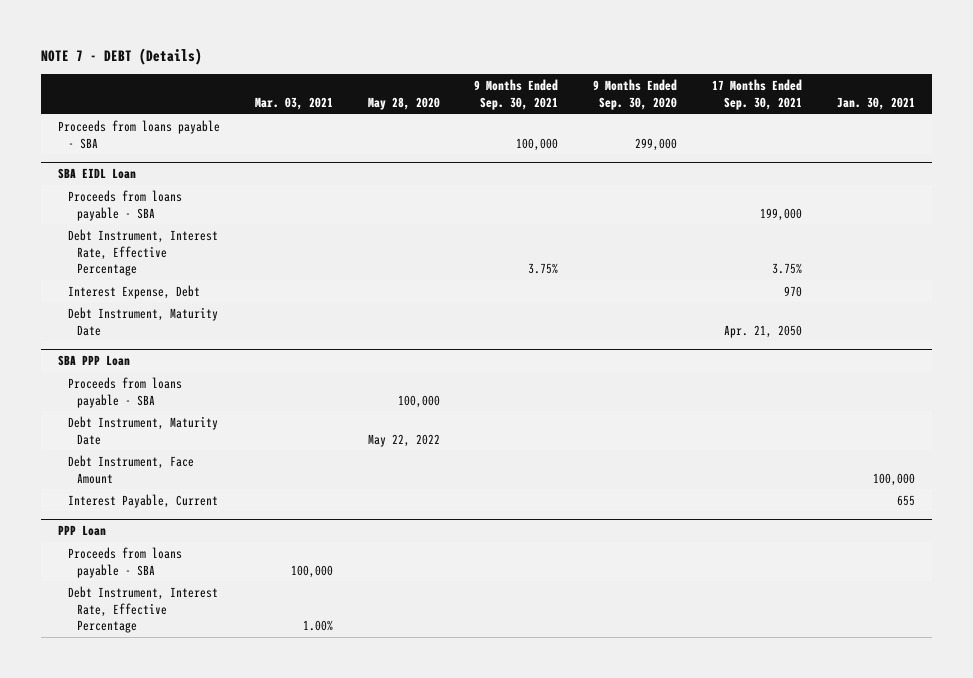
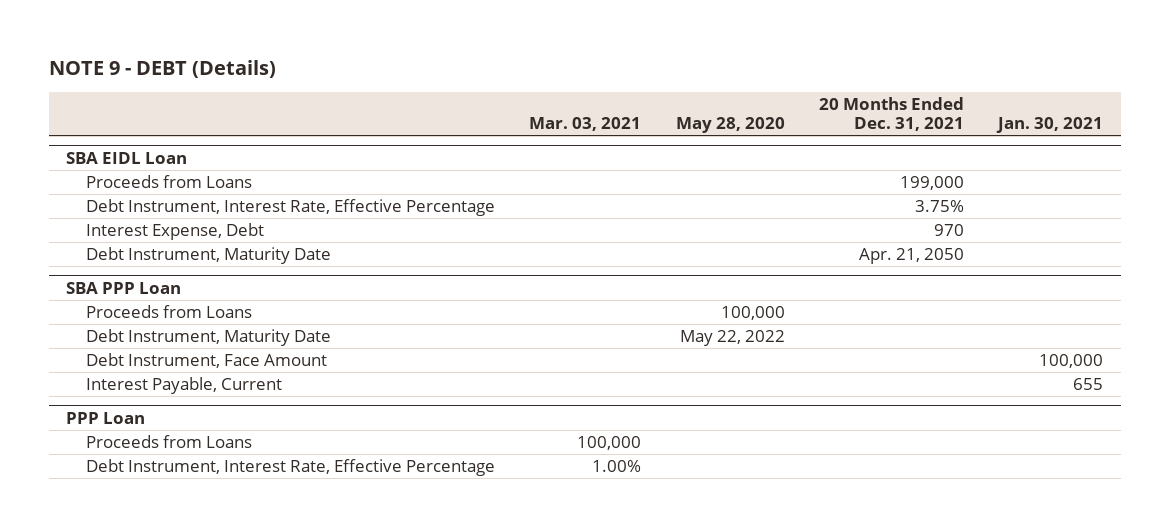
- NOTE 7 - DEBT (Details)
+ NOTE 9 - DEBT (Details)
- | Mar. 03, 2021 | May 28, 2020 | 9 Months Ended Sep. 30, 2021 | 9 Months Ended Sep. 30, 2020 | 17 Months Ended Sep. 30, 2021 | Jan. 30, 2021
+ | Mar. 03, 2021 | May 28, 2020 | 20 Months Ended Dec. 31, 2021 | Jan. 30, 2021
- Proceeds from loans payable - SBA | | | 100,000 | 299,000 | |
@ SBA EIDL Loan
- Proceeds from loans payable - SBA | | | | | 199,000 |
+ Proceeds from Loans | | | 199,000 |
@ SBA PPP Loan
- Proceeds from loans payable - SBA | | 100,000 | | | |
+ Proceeds from Loans | | 100,000 | |
@ PPP Loan
- Proceeds from loans payable - SBA | 100,000 | | | | |
+ Proceeds from Loans | 100,000 | | |

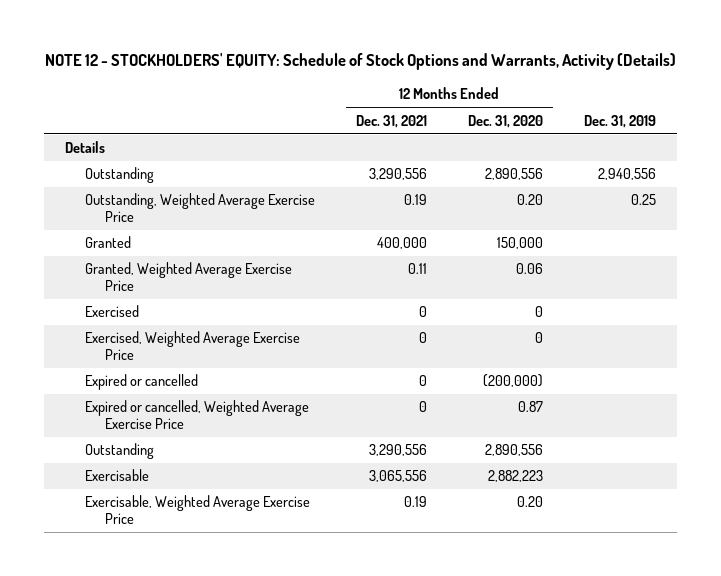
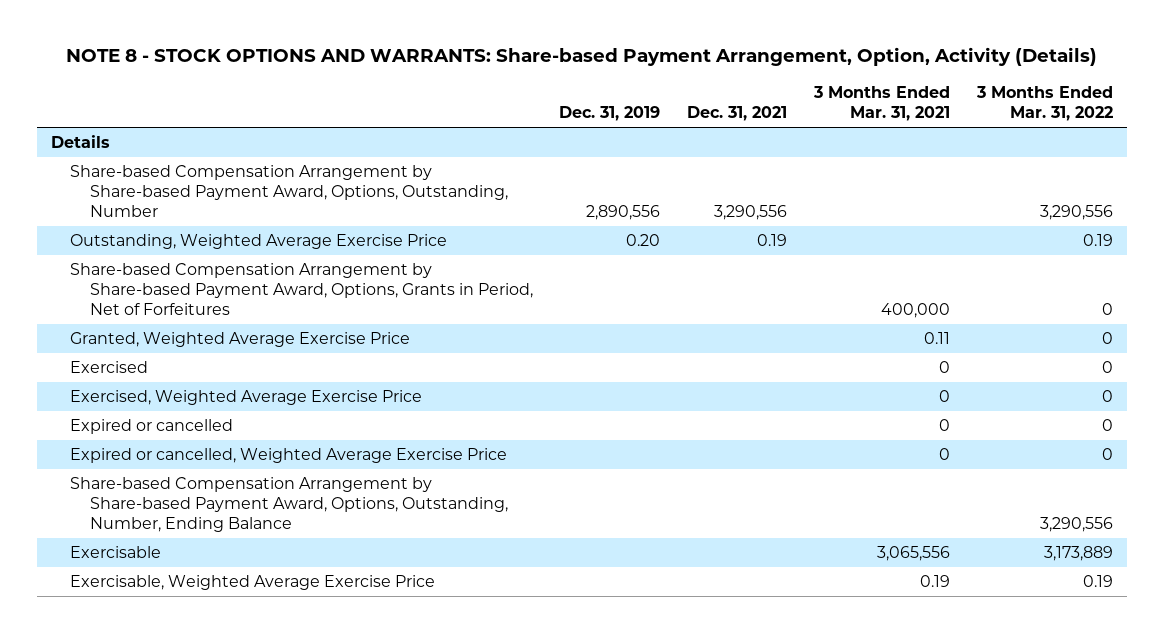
- NOTE 12 - STOCKHOLDERS' EQUITY: Schedule of Stock Options and Warrants, Activity (Details)
+ NOTE 8 - STOCK OPTIONS AND WARRANTS: Share-based Payment Arrangement, Option, Activity (Details)
- | 12 Months Ended Dec. 31, 2021 | 12 Months Ended Dec. 31, 2020 | Dec. 31, 2019
+ | Dec. 31, 2019 | Dec. 31, 2021 | 3 Months Ended Mar. 31, 2021 | 3 Months Ended Mar. 31, 2022
- Outstanding | 3,290,556 | 2,890,556 | 2,940,556
- Outstanding, Weighted Average Exercise Price | 0.19 | 0.20 | 0.25
- Granted | 400,000 | 150,000 |
+ Share-based Compensation Arrangement by Share-based Payment Award, Options, Outstanding, Number | 2,890,556 | 3,290,556 | | 3,290,556
+ Outstanding, Weighted Average Exercise Price | 0.20 | 0.19 | | 0.19
+ Share-based Compensation Arrangement by Share-based Payment Award, Options, Grants in Period, Net of Forfeitures | | | 400,000 | 0
- Outstanding | 3,290,556 | 2,890,556 |
+ Share-based Compensation Arrangement by Share-based Payment Award, Options, Outstanding, Number, Ending Balance | | | | 3,290,556

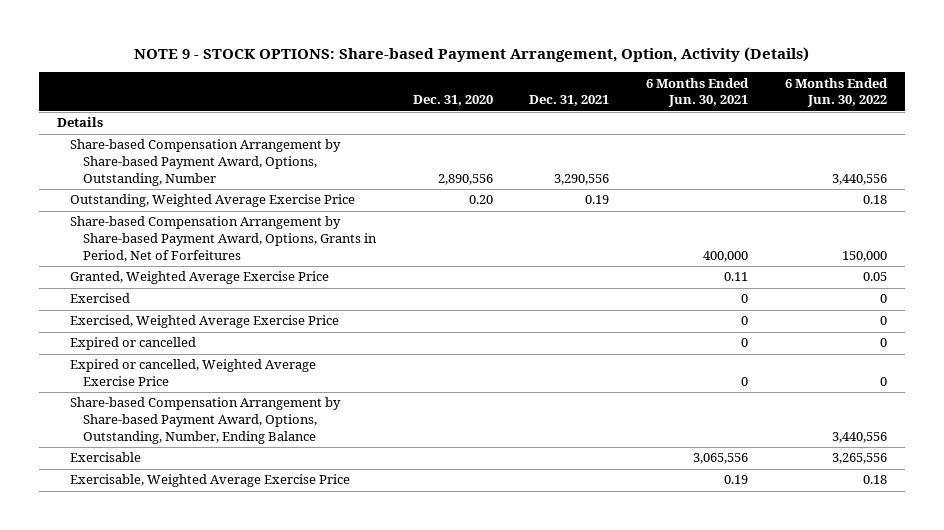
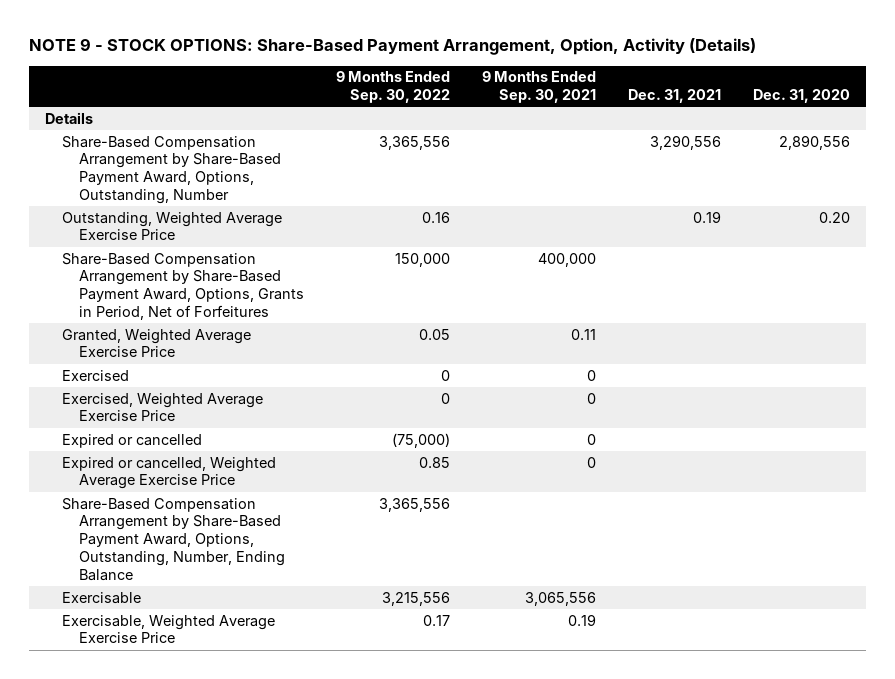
- NOTE 9 - STOCK OPTIONS: Share-based Payment Arrangement, Option, Activity (Details)
+ NOTE 9 - STOCK OPTIONS: Share-Based Payment Arrangement, Option, Activity (Details)
- | Dec. 31, 2020 | Dec. 31, 2021 | 6 Months Ended Jun. 30, 2021 | 6 Months Ended Jun. 30, 2022
+ | 9 Months Ended Sep. 30, 2022 | 9 Months Ended Sep. 30, 2021 | Dec. 31, 2021 | Dec. 31, 2020
- Share-based Compensation Arrangement by Share-based Payment Award, Options, Outstanding, Number | 2,890,556 | 3,290,556 | | 3,440,556
+ Share-Based Compensation Arrangement by Share-Based Payment Award, Options, Outstanding, Number | 3,365,556 | | 3,290,556 | 2,890,556
- Share-based Compensation Arrangement by Share-based Payment Award, Options, Grants in Period, Net of Forfeitures | | | 400,000 | 150,000
+ Share-Based Compensation Arrangement by Share-Based Payment Award, Options, Grants in Period, Net of Forfeitures | 150,000 | 400,000 | |
- Share-based Compensation Arrangement by Share-based Payment Award, Options, Outstanding, Number, Ending Balance | | | | 3,440,556
+ Share-Based Compensation Arrangement by Share-Based Payment Award, Options, Outstanding, Number, Ending Balance | 3,365,556 | | |

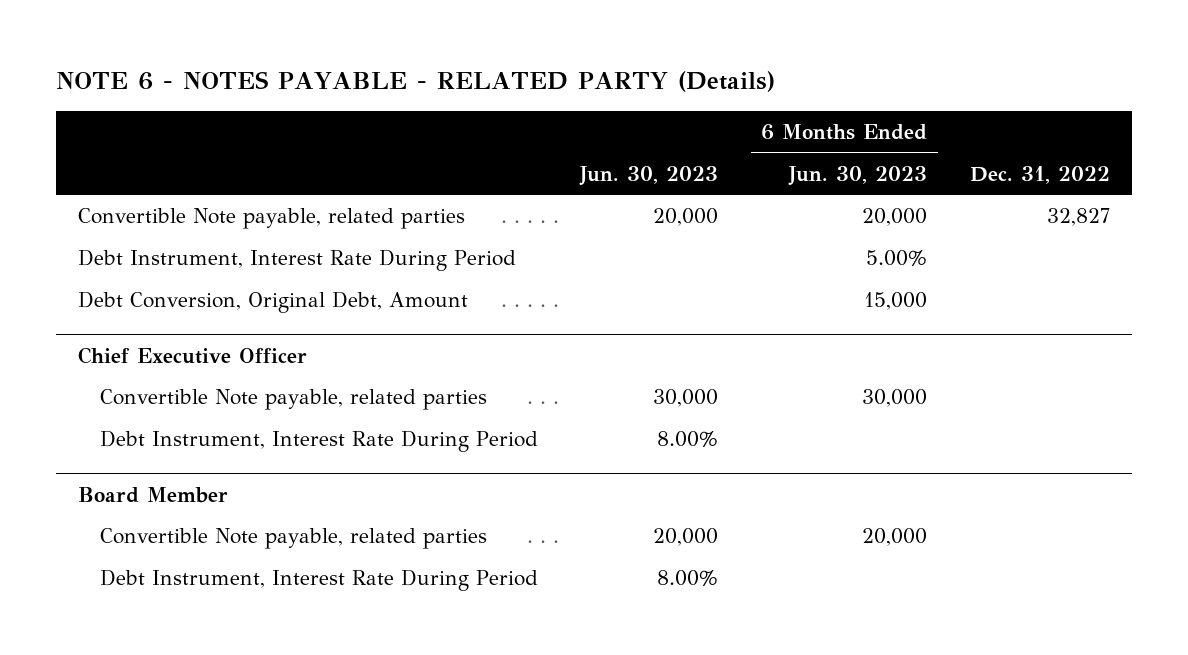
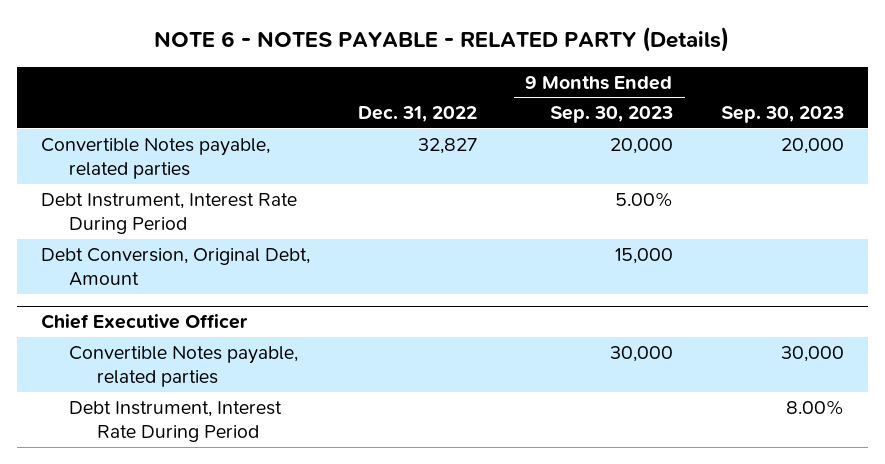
- | Jun. 30, 2023 | 6 Months Ended Jun. 30, 2023 | Dec. 31, 2022
+ | Dec. 31, 2022 | 9 Months Ended Sep. 30, 2023 | Sep. 30, 2023
- Convertible Note payable, related parties | 20,000 | 20,000 | 32,827
+ Convertible Notes payable, related parties | 32,827 | 20,000 | 20,000
@ Chief Executive Officer
- Convertible Note payable, related parties | 30,000 | 30,000 |
+ Convertible Notes payable, related parties | | 30,000 | 30,000
- Board Member
- Convertible Note payable, related parties | 20,000 | 20,000 |
- Debt Instrument, Interest Rate During Period | 8.00% | |

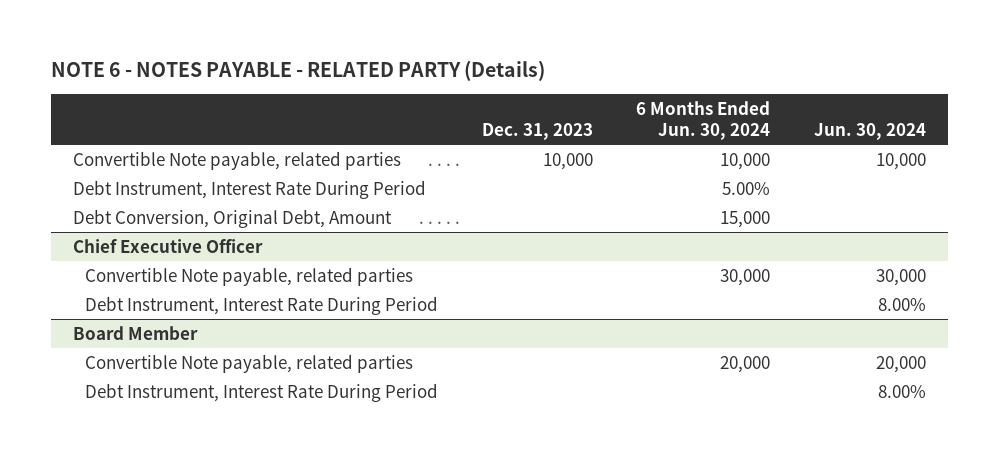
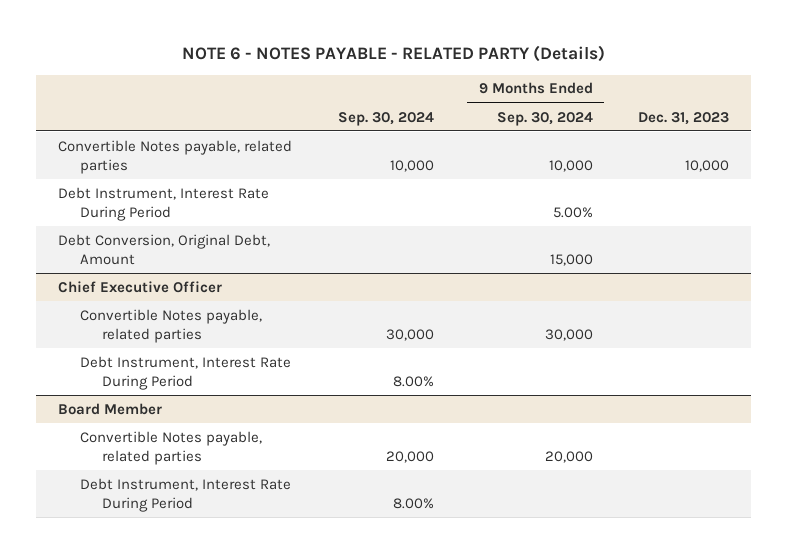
- | Dec. 31, 2023 | 6 Months Ended Jun. 30, 2024 | Jun. 30, 2024
+ | Sep. 30, 2024 | 9 Months Ended Sep. 30, 2024 | Dec. 31, 2023
- Convertible Note payable, related parties | 10,000 | 10,000 | 10,000
+ Convertible Notes payable, related parties | 10,000 | 10,000 | 10,000
@ Chief Executive Officer
- Convertible Note payable, related parties | | 30,000 | 30,000
+ Convertible Notes payable, related parties | 30,000 | 30,000 |
@ Board Member
- Convertible Note payable, related parties | | 20,000 | 20,000
+ Convertible Notes payable, related parties | 20,000 | 20,000 |

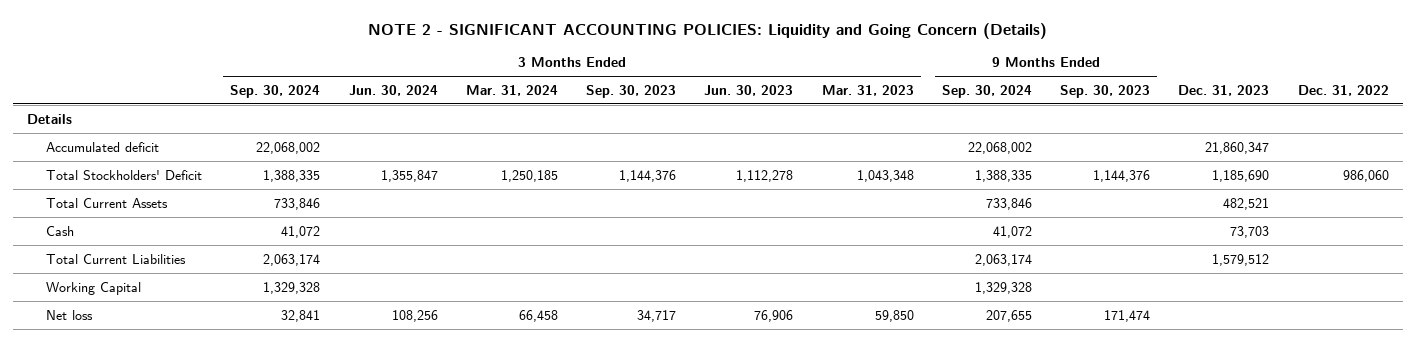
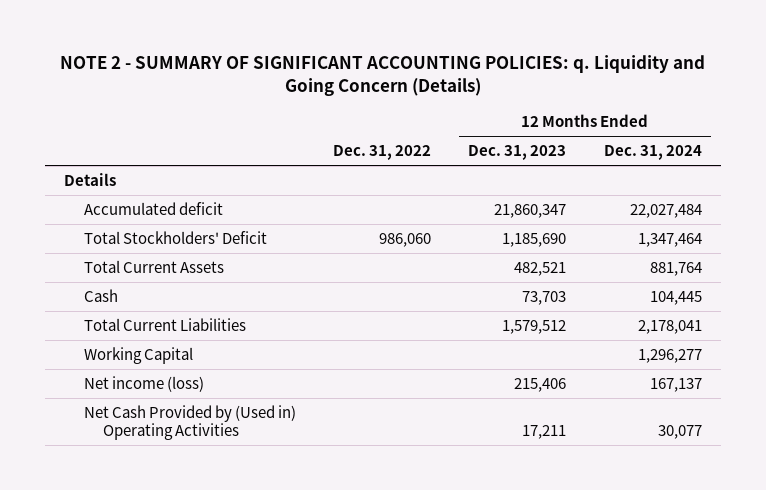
- NOTE 2 - SIGNIFICANT ACCOUNTING POLICIES: Liquidity and Going Concern (Details)
+ NOTE 2 - SUMMARY OF SIGNIFICANT ACCOUNTING POLICIES: q. Liquidity and Going Concern (Details)
- | 3 Months Ended Sep. 30, 2024 | 3 Months Ended Jun. 30, 2024 | 3 Months Ended Mar. 31, 2024 | 3 Months Ended Sep. 30, 2023 | 3 Months Ended Jun. 30, 2023 | 3 Months Ended Mar. 31, 2023 | 9 Months Ended Sep. 30, 2024 | 9 Months Ended Sep. 30, 2023 | Dec. 31, 2023 | Dec. 31, 2022
+ | Dec. 31, 2022 | 12 Months Ended Dec. 31, 2023 | 12 Months Ended Dec. 31, 2024
- Net loss | 32,841 | 108,256 | 66,458 | 34,717 | 76,906 | 59,850 | 207,655 | 171,474 | |
+ Net income (loss) | | 215,406 | 167,137
+ Net Cash Provided by (Used in) Operating Activities | | 17,211 | 30,077

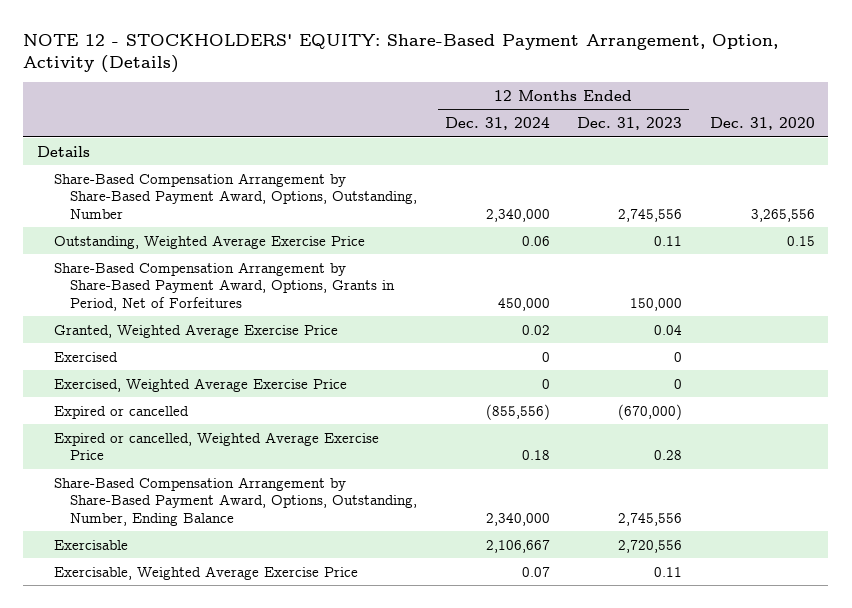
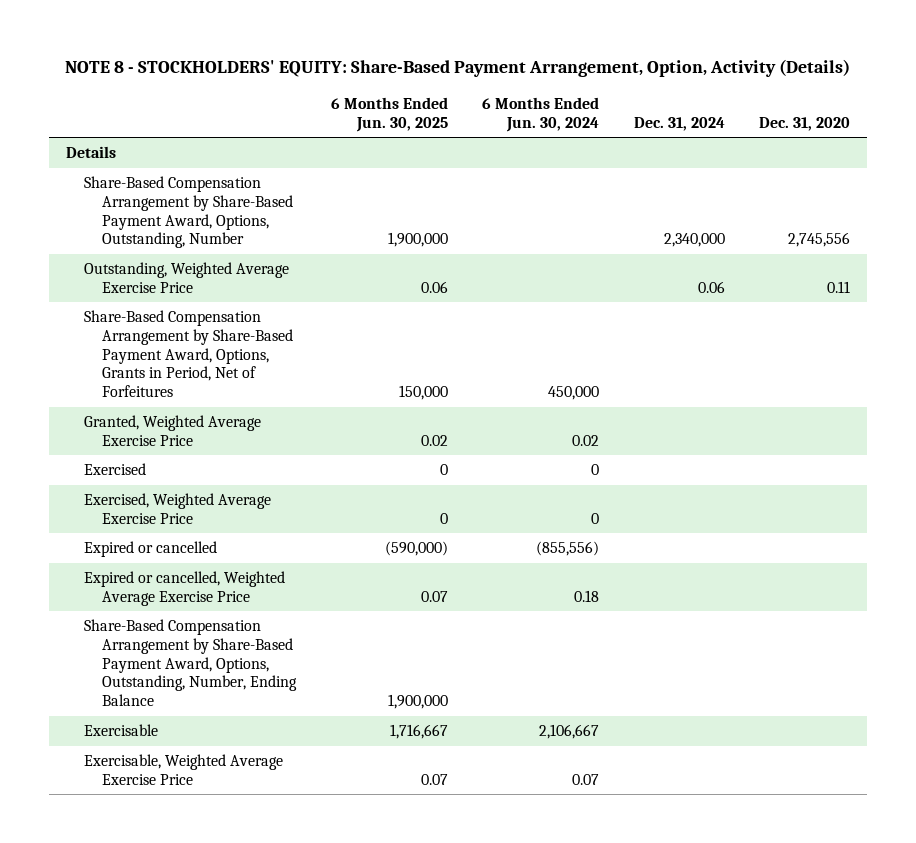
- NOTE 12 - STOCKHOLDERS' EQUITY: Share-Based Payment Arrangement, Option, Activity (Details)
+ NOTE 8 - STOCKHOLDERS' EQUITY: Share-Based Payment Arrangement, Option, Activity (Details)
- | 12 Months Ended Dec. 31, 2024 | 12 Months Ended Dec. 31, 2023 | Dec. 31, 2020
+ | 6 Months Ended Jun. 30, 2025 | 6 Months Ended Jun. 30, 2024 | Dec. 31, 2024 | Dec. 31, 2020
- Share-Based Compensation Arrangement by Share-Based Payment Award, Options, Outstanding, Number | 2,340,000 | 2,745,556 | 3,265,556
- Outstanding, Weighted Average Exercise Price | 0.06 | 0.11 | 0.15
+ Share-Based Compensation Arrangement by Share-Based Payment Award, Options, Outstanding, Number | 1,900,000 | | 2,340,000 | 2,745,556
+ Outstanding, Weighted Average Exercise Price | 0.06 | | 0.06 | 0.11

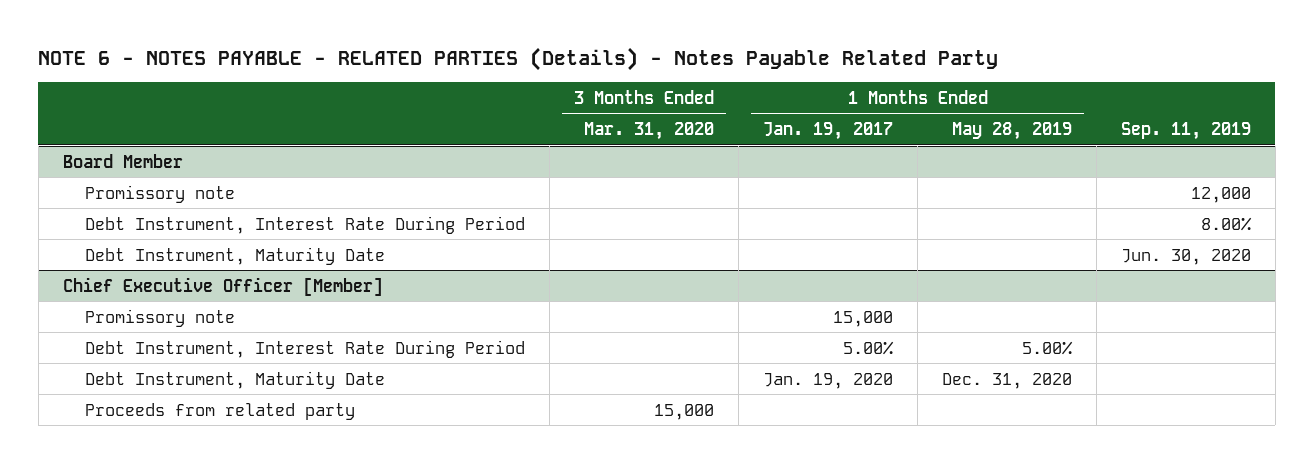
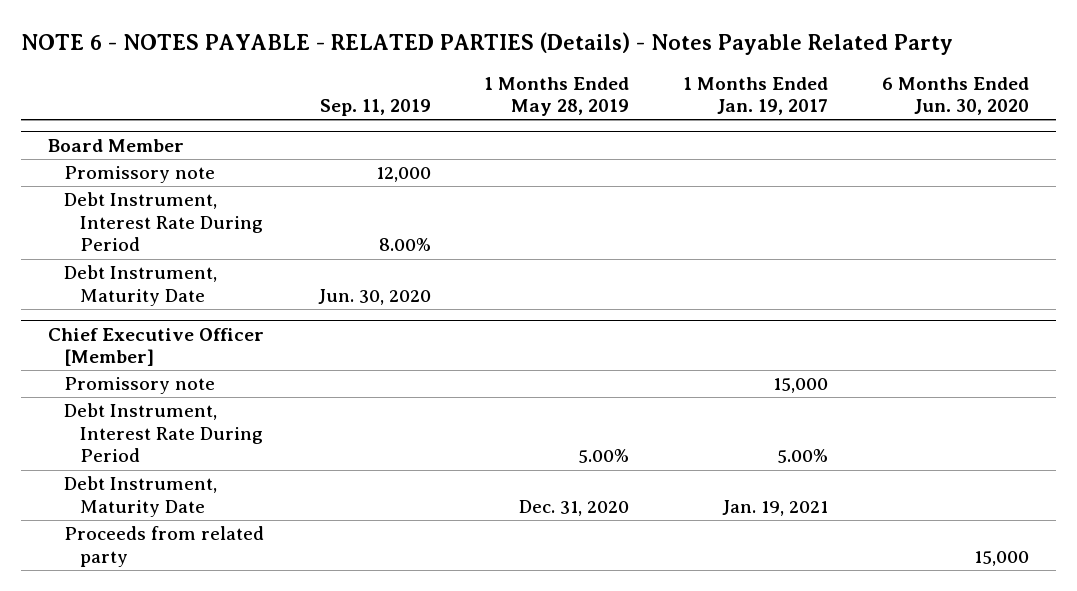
- | 3 Months Ended Mar. 31, 2020 | 1 Months Ended Jan. 19, 2017 | 1 Months Ended May 28, 2019 | Sep. 11, 2019
+ | Sep. 11, 2019 | 1 Months Ended May 28, 2019 | 1 Months Ended Jan. 19, 2017 | 6 Months Ended Jun. 30, 2020
@ Chief Executive Officer [Member]
- Debt Instrument, Maturity Date | | Jan. 19, 2020 | Dec. 31, 2020 |
+ Debt Instrument, Maturity Date | | Dec. 31, 2020 | Jan. 19, 2021 |

